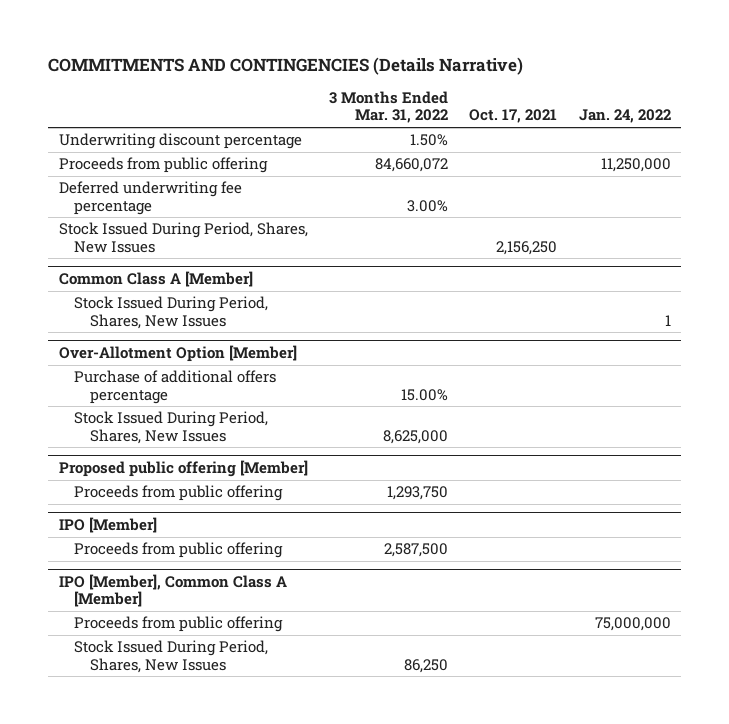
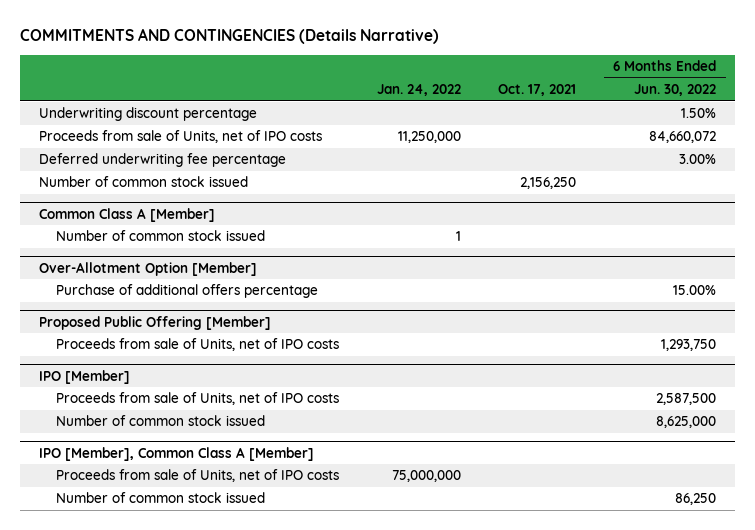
- | 3 Months Ended Mar. 31, 2022 | Oct. 17, 2021 | Jan. 24, 2022
+ | Jan. 24, 2022 | Oct. 17, 2021 | 6 Months Ended Jun. 30, 2022
- Proceeds from public offering | 84,660,072 | | 11,250,000
+ Proceeds from sale of Units, net of IPO costs | 11,250,000 | | 84,660,072
- Stock Issued During Period, Shares, New Issues | | 2,156,250 |
+ Number of common stock issued | | 2,156,250 |
@ Common Class A [Member]
- Stock Issued During Period, Shares, New Issues | | | 1
+ Number of common stock issued | 1 | |
@ Over-Allotment Option [Member]
- Stock Issued During Period, Shares, New Issues | 8,625,000 | |
- Proposed public offering [Member]
- Proceeds from public offering | 1,293,750 | |
+ Proposed Public Offering [Member]
+ Proceeds from sale of Units, net of IPO costs | | | 1,293,750
@ IPO [Member]
- Proceeds from public offering | 2,587,500 | |
+ Proceeds from sale of Units, net of IPO costs | | | 2,587,500
+ Number of common stock issued | | | 8,625,000
@ IPO [Member], Common Class A [Member]
- Proceeds from public offering | | | 75,000,000
- Stock Issued During Period, Shares, New Issues | 86,250 | |
+ Proceeds from sale of Units, net of IPO costs | 75,000,000 | |
+ Number of common stock issued | | | 86,250

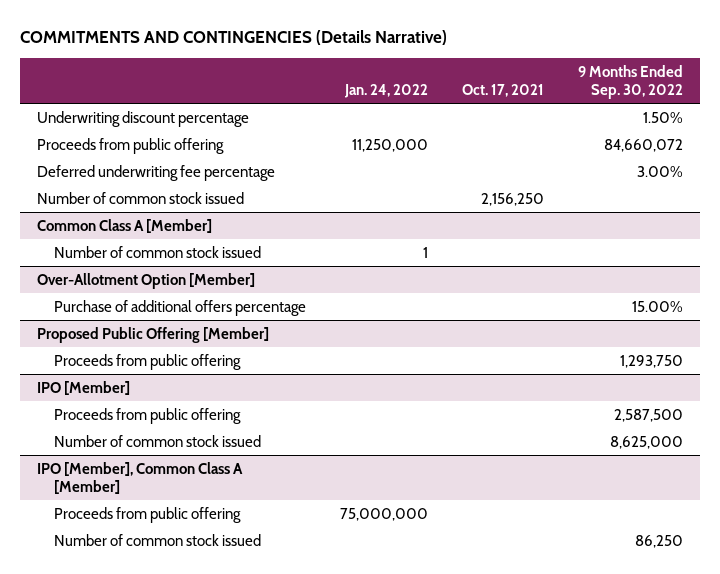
- | Jan. 24, 2022 | Oct. 17, 2021 | 6 Months Ended Jun. 30, 2022
+ | Jan. 24, 2022 | Oct. 17, 2021 | 9 Months Ended Sep. 30, 2022
- Proceeds from sale of Units, net of IPO costs | 11,250,000 | | 84,660,072
+ Proceeds from public offering | 11,250,000 | | 84,660,072
@ Proposed Public Offering [Member]
- Proceeds from sale of Units, net of IPO costs | | | 1,293,750
+ Proceeds from public offering | | | 1,293,750
@ IPO [Member]
- Proceeds from sale of Units, net of IPO costs | | | 2,587,500
+ Proceeds from public offering | | | 2,587,500
@ IPO [Member], Common Class A [Member]
- Proceeds from sale of Units, net of IPO costs | 75,000,000 | |
+ Proceeds from public offering | 75,000,000 | |

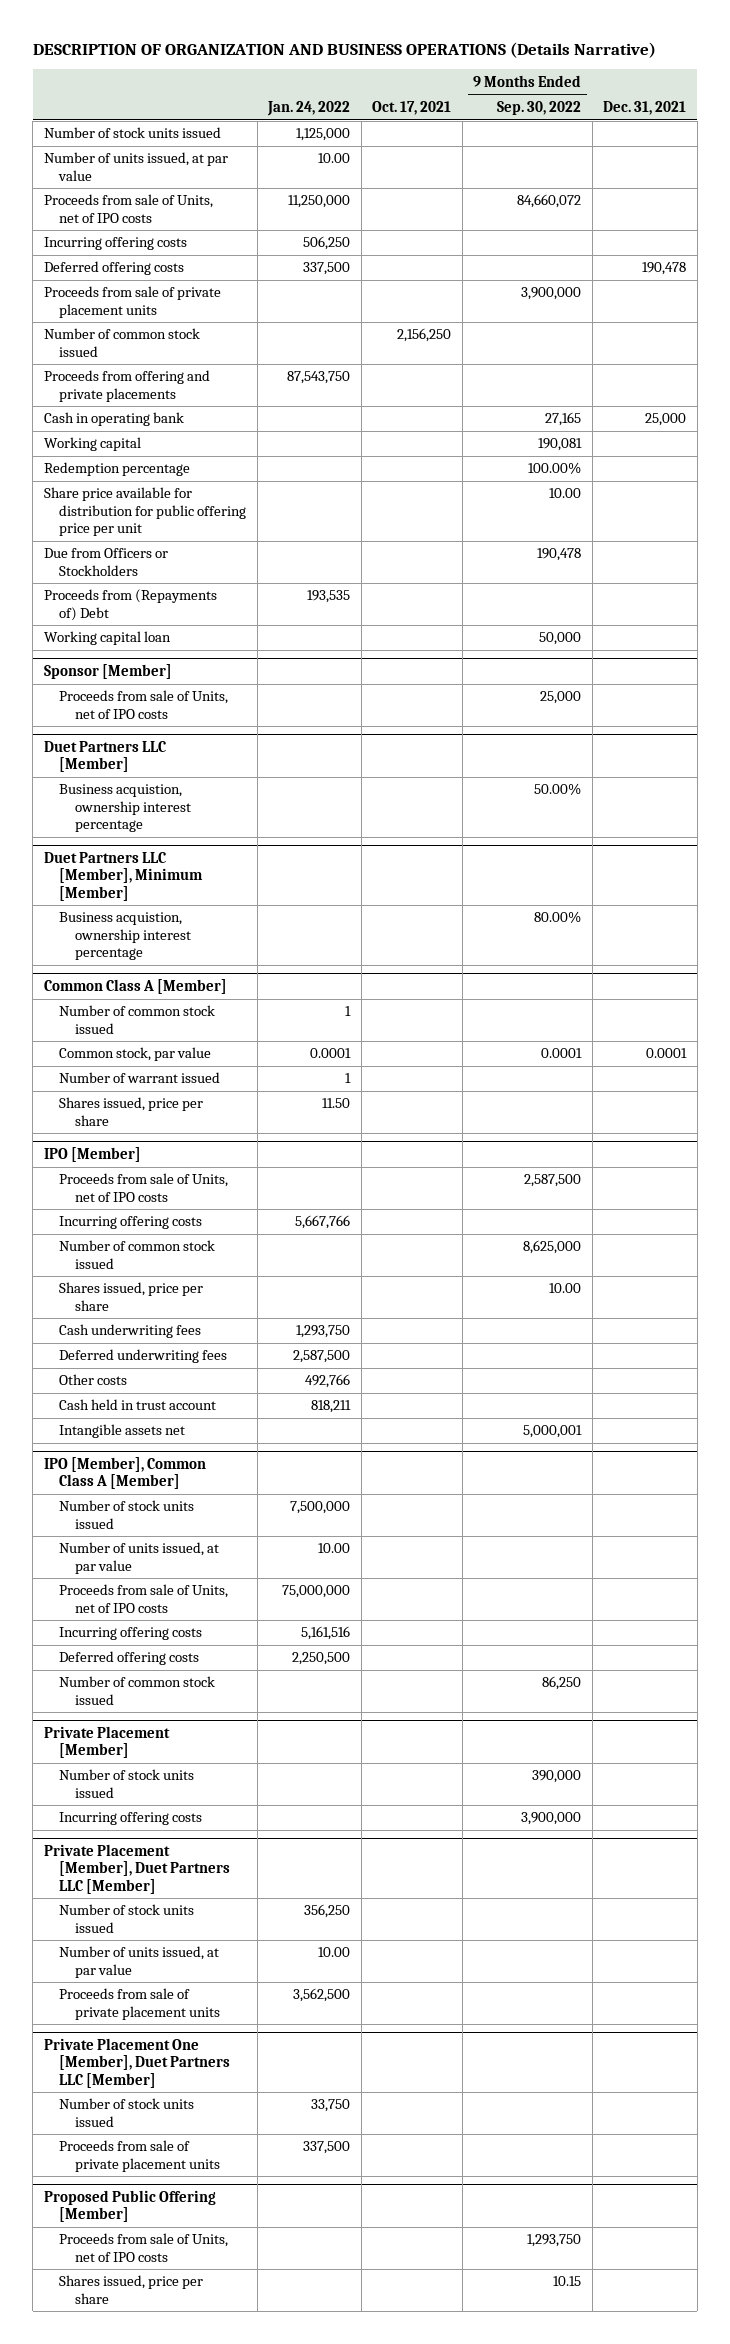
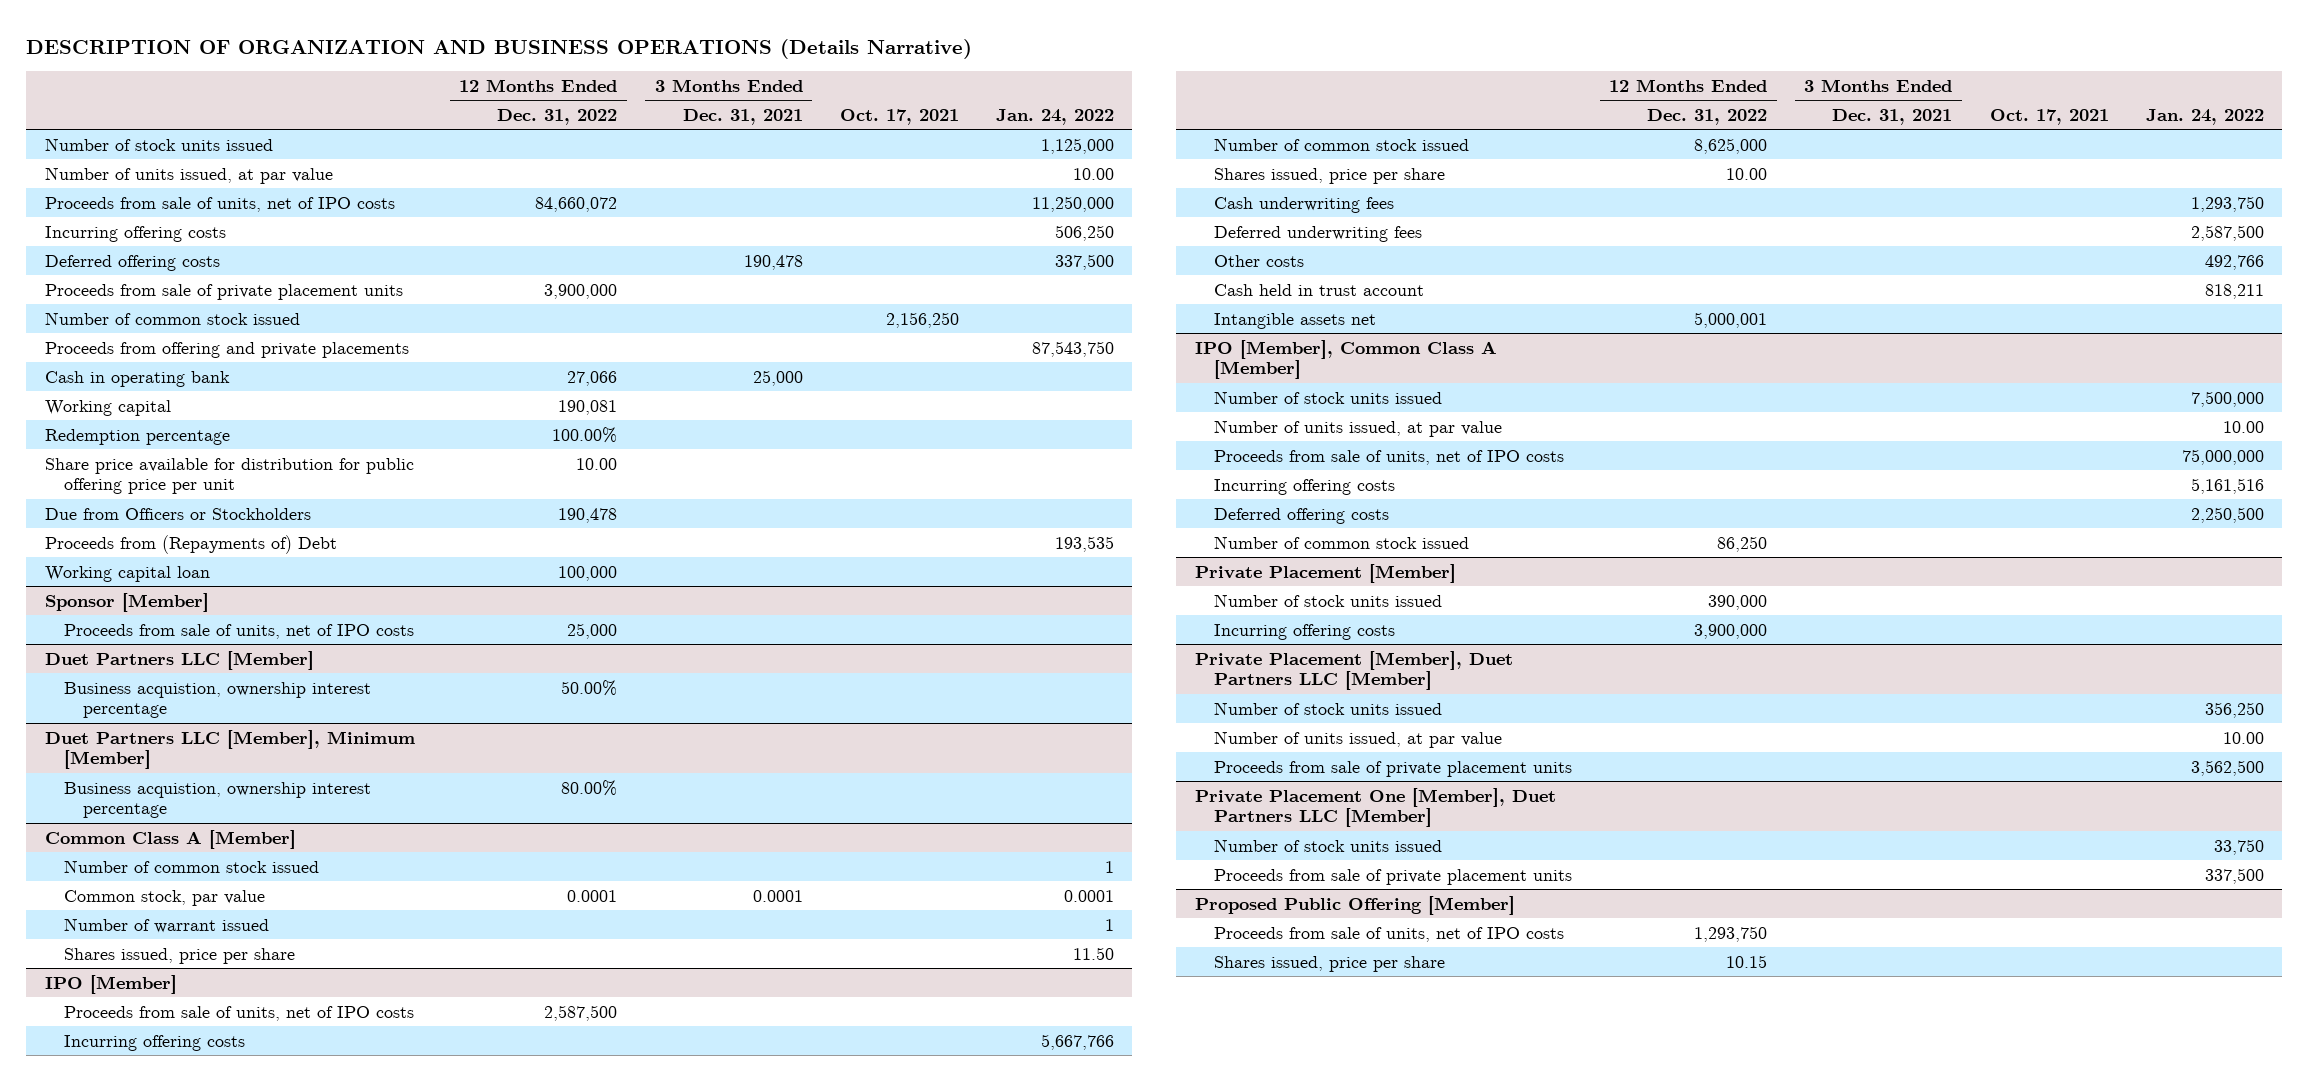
- | Jan. 24, 2022 | Oct. 17, 2021 | 9 Months Ended Sep. 30, 2022 | Dec. 31, 2021
+ | 12 Months Ended Dec. 31, 2022 | 3 Months Ended Dec. 31, 2021 | Oct. 17, 2021 | Jan. 24, 2022
- Proceeds from sale of Units, net of IPO costs | 11,250,000 | | 84,660,072 |
+ Proceeds from sale of units, net of IPO costs | 84,660,072 | | | 11,250,000
@ Sponsor [Member]
- Proceeds from sale of Units, net of IPO costs | | | 25,000 |
+ Proceeds from sale of units, net of IPO costs | 25,000 | | |
@ IPO [Member]
- Proceeds from sale of Units, net of IPO costs | | | 2,587,500 |
+ Proceeds from sale of units, net of IPO costs | 2,587,500 | | |
@ IPO [Member], Common Class A [Member]
- Proceeds from sale of Units, net of IPO costs | 75,000,000 | | |
+ Proceeds from sale of units, net of IPO costs | | | | 75,000,000
@ Proposed Public Offering [Member]
- Proceeds from sale of Units, net of IPO costs | | | 1,293,750 |
+ Proceeds from sale of units, net of IPO costs | 1,293,750 | | |

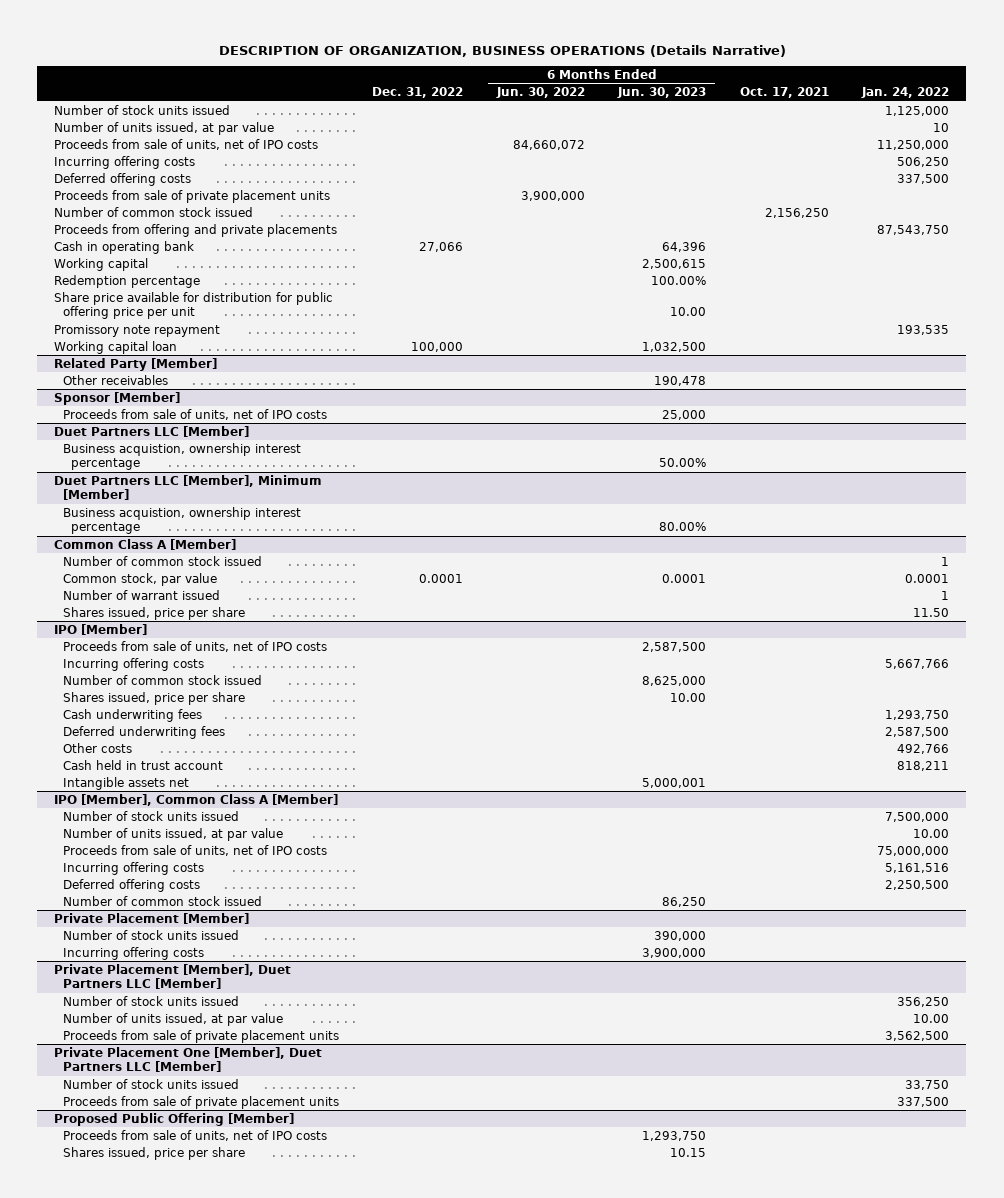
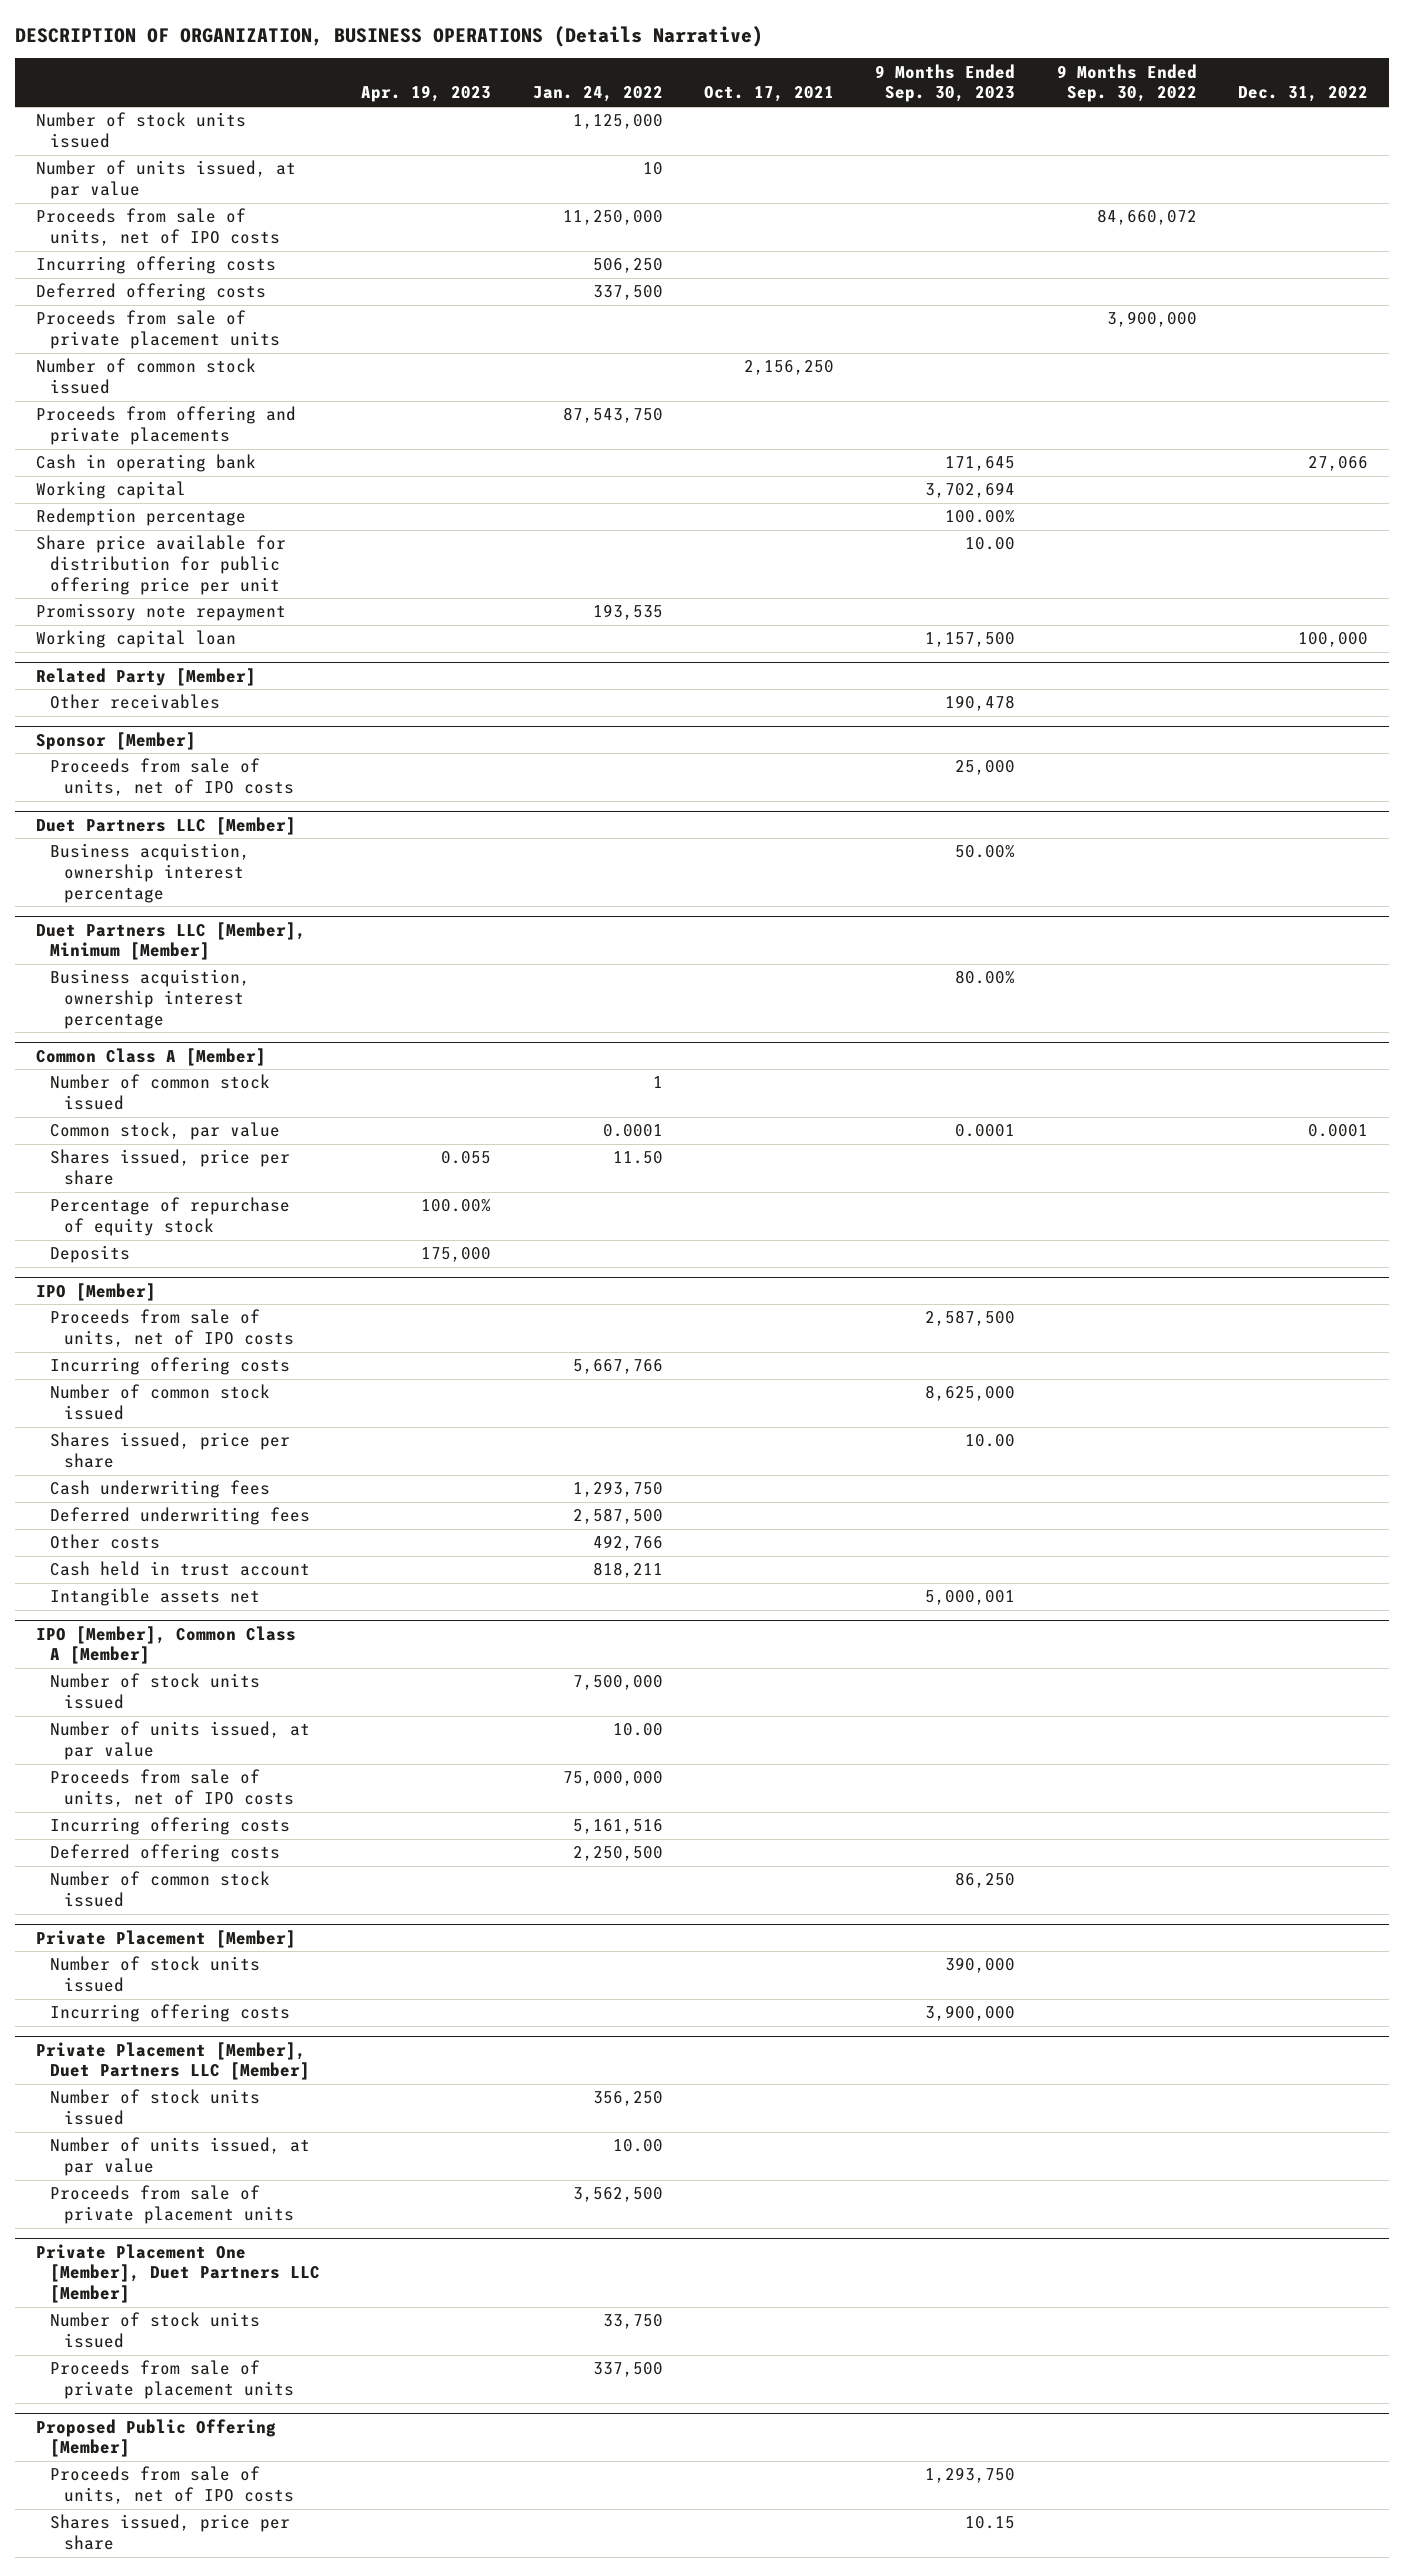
- | Dec. 31, 2022 | 6 Months Ended Jun. 30, 2022 | 6 Months Ended Jun. 30, 2023 | Oct. 17, 2021 | Jan. 24, 2022
+ | Apr. 19, 2023 | Jan. 24, 2022 | Oct. 17, 2021 | 9 Months Ended Sep. 30, 2023 | 9 Months Ended Sep. 30, 2022 | Dec. 31, 2022
@ Common Class A [Member]
- Number of warrant issued | | | | | 1
+ Percentage of repurchase of equity stock | 100.00% | | | | |
+ Deposits | 175,000 | | | | |

